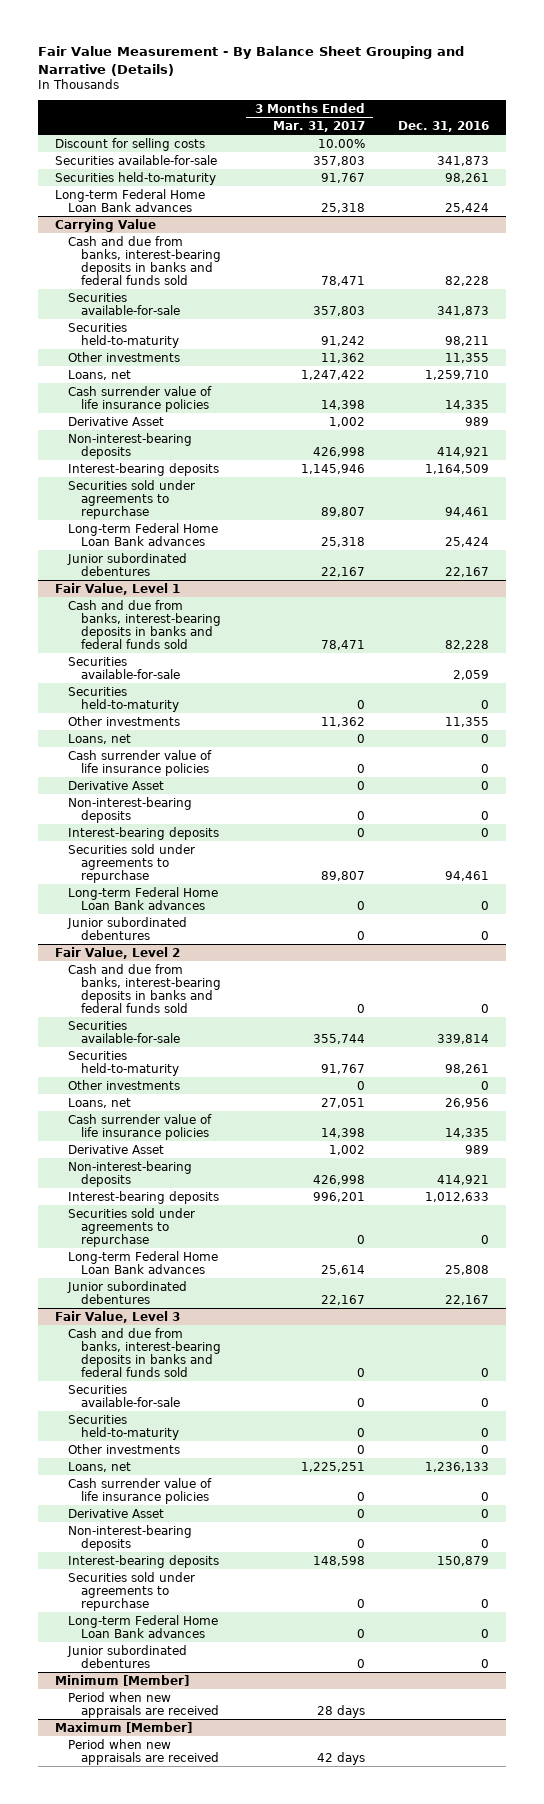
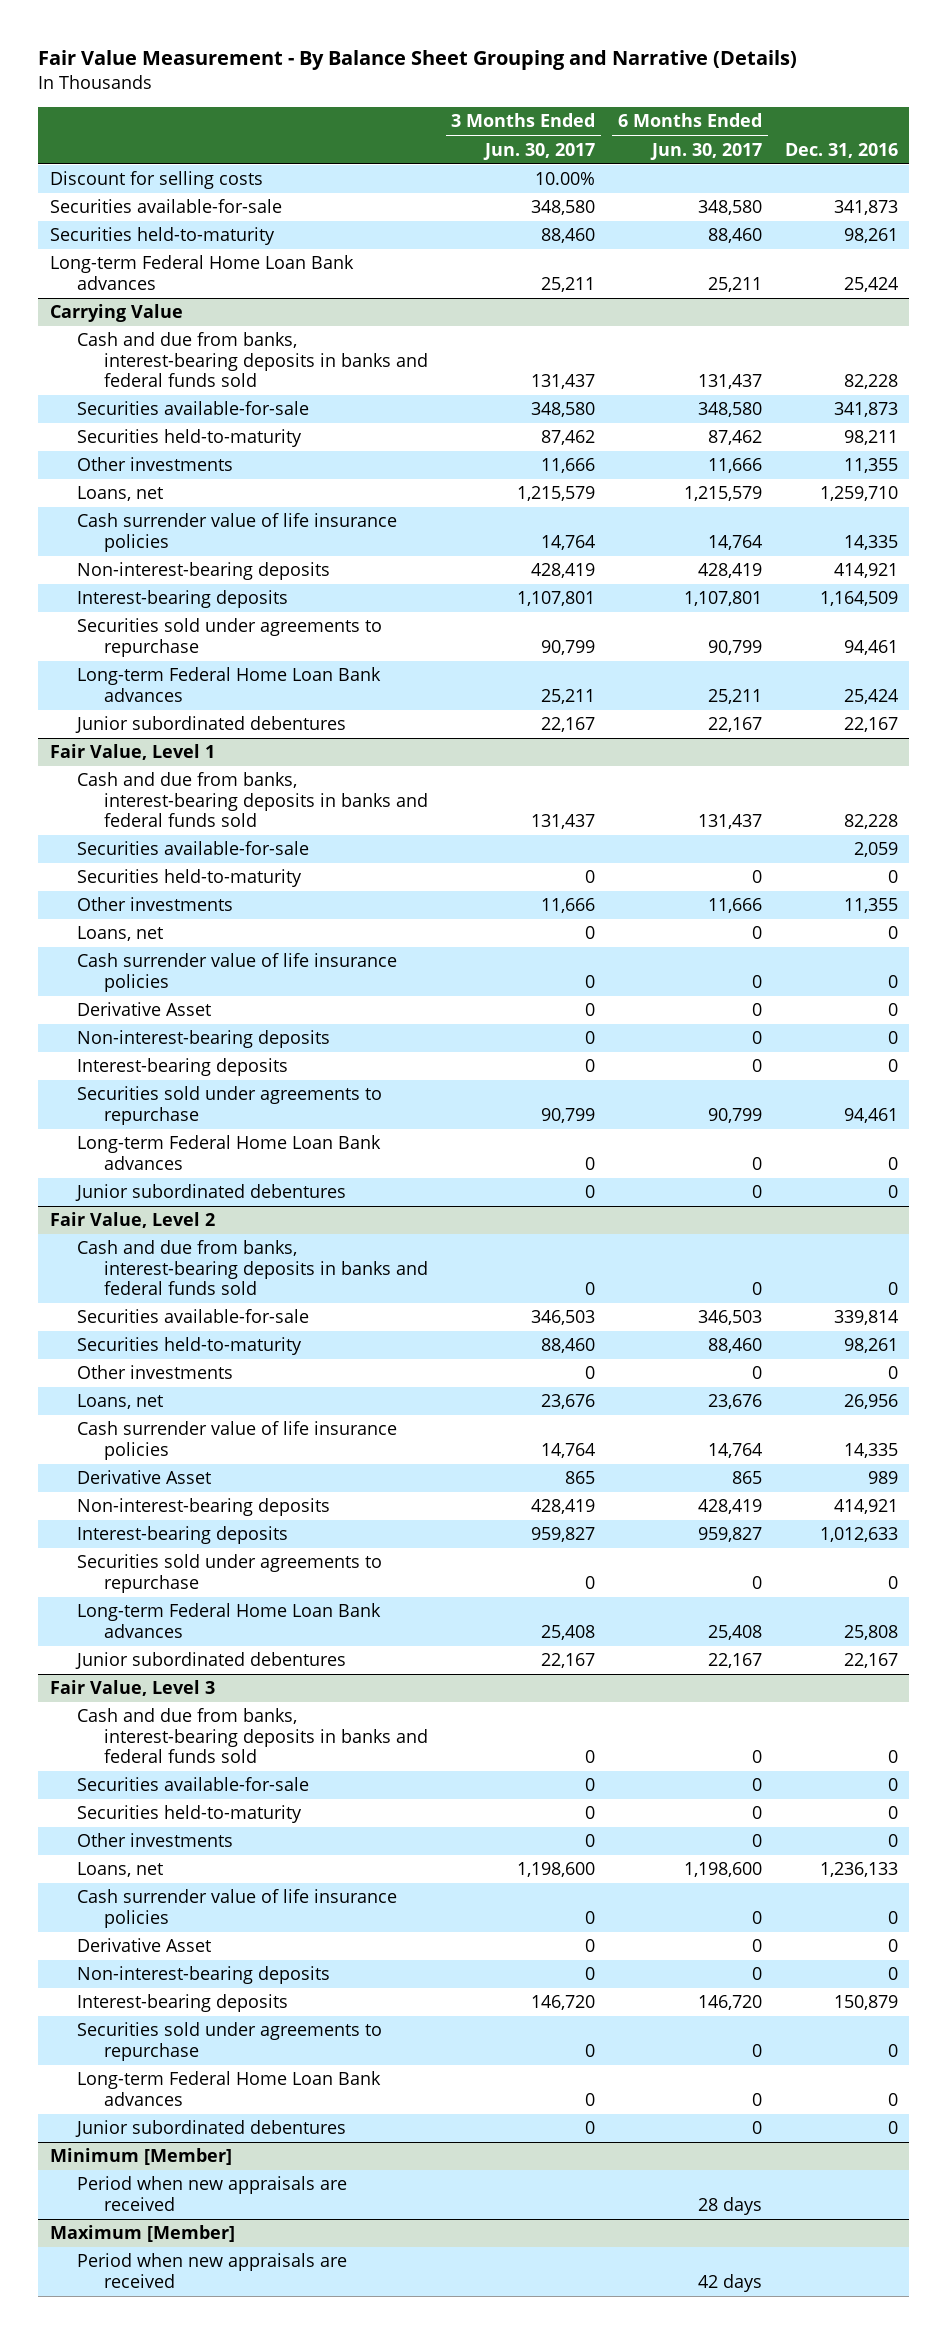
- | 3 Months Ended Mar. 31, 2017 | Dec. 31, 2016
+ | 3 Months Ended Jun. 30, 2017 | 6 Months Ended Jun. 30, 2017 | Dec. 31, 2016
@ Carrying Value
- Derivative Asset | 1,002 | 989

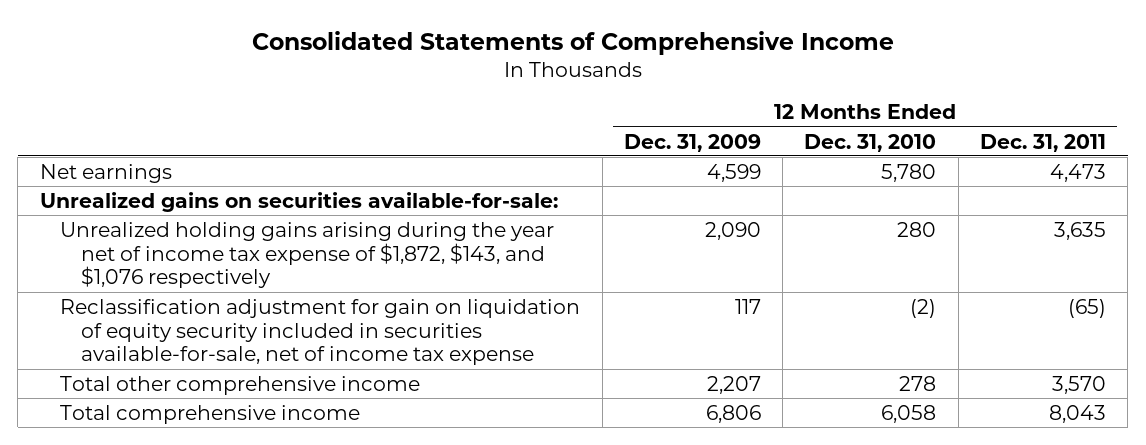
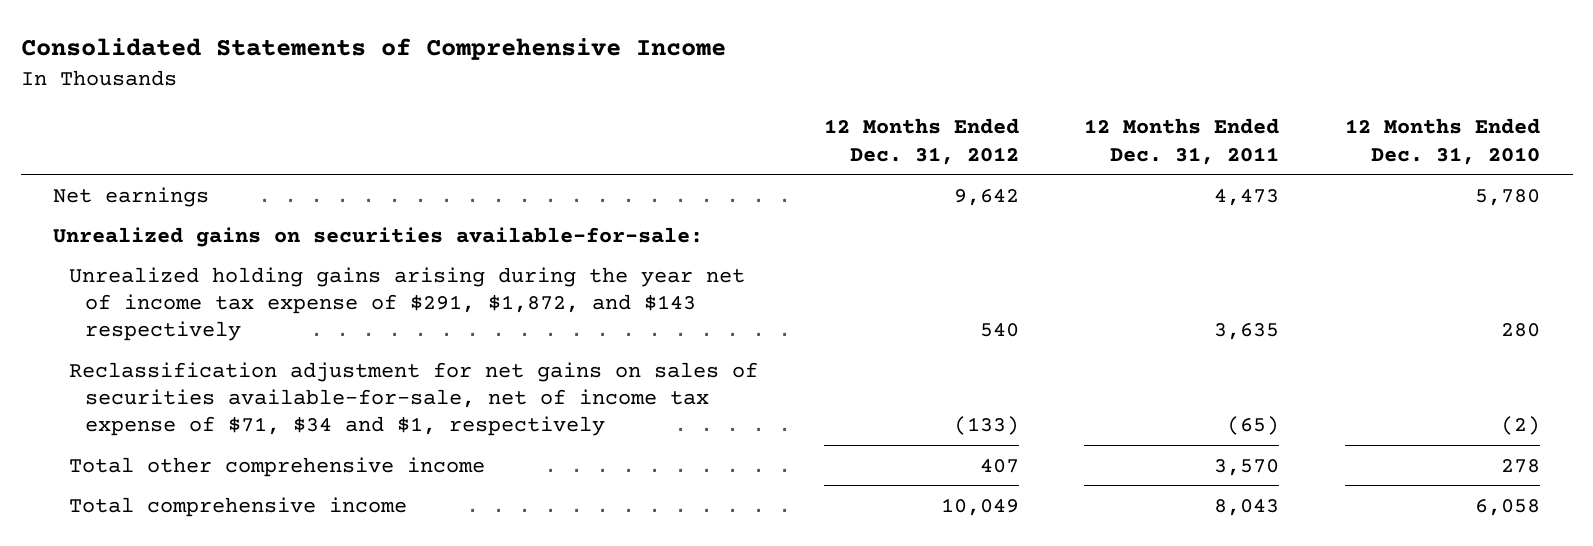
- | 12 Months Ended Dec. 31, 2009 | 12 Months Ended Dec. 31, 2010 | 12 Months Ended Dec. 31, 2011
+ | 12 Months Ended Dec. 31, 2012 | 12 Months Ended Dec. 31, 2011 | 12 Months Ended Dec. 31, 2010
- Unrealized holding gains arising during the year net of income tax expense of $1,872, $143, and $1,076 respectively | 2,090 | 280 | 3,635
- Reclassification adjustment for gain on liquidation of equity security included in securities available-for-sale, net of income tax expense | 117 | (2) | (65)
+ Unrealized holding gains arising during the year net of income tax expense of $291, $1,872, and $143 respectively | 540 | 3,635 | 280
+ Reclassification adjustment for net gains on sales of securities available-for-sale, net of income tax expense of $71, $34 and $1, respectively | (133) | (65) | (2)

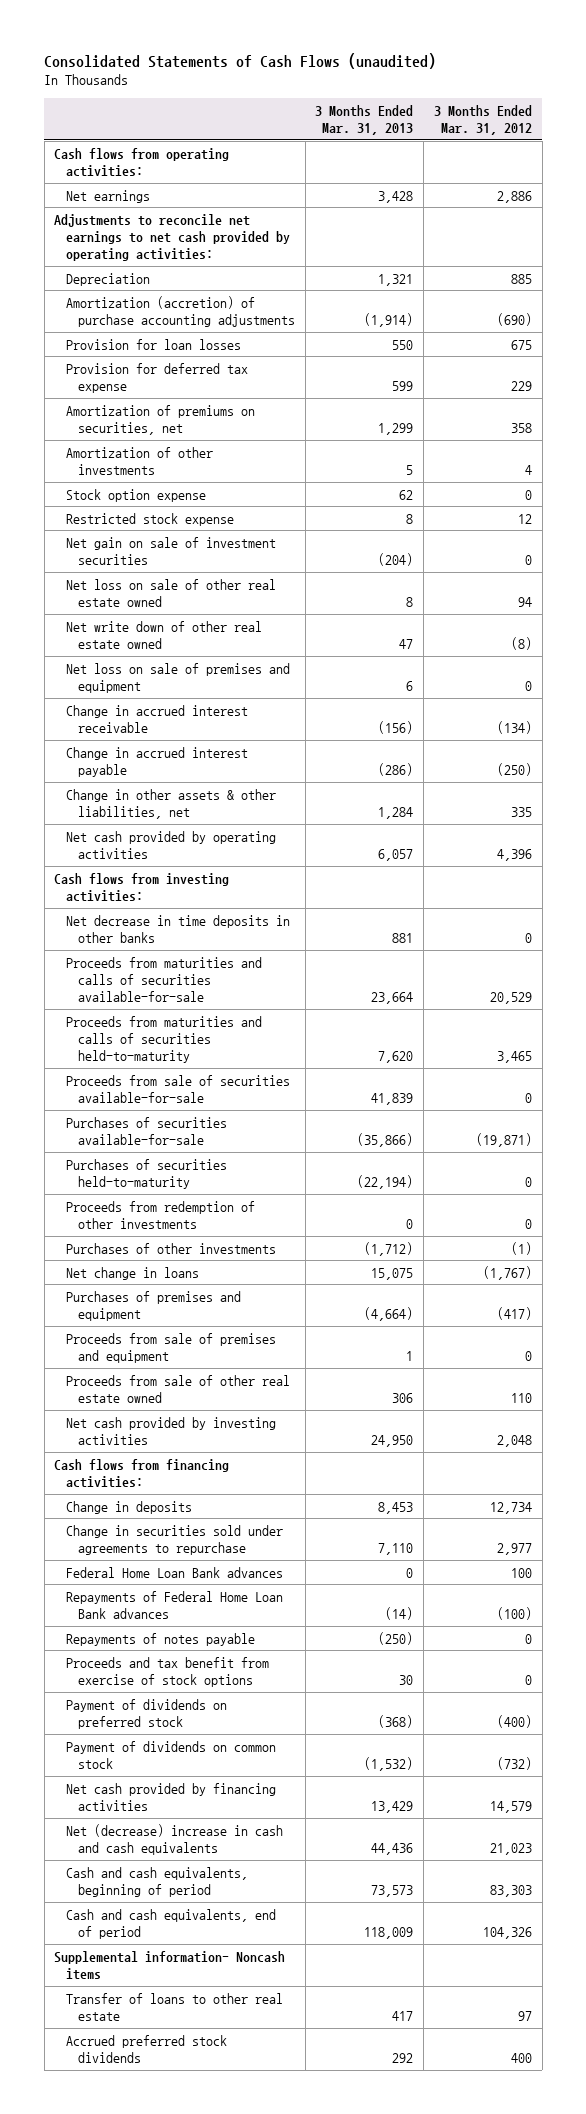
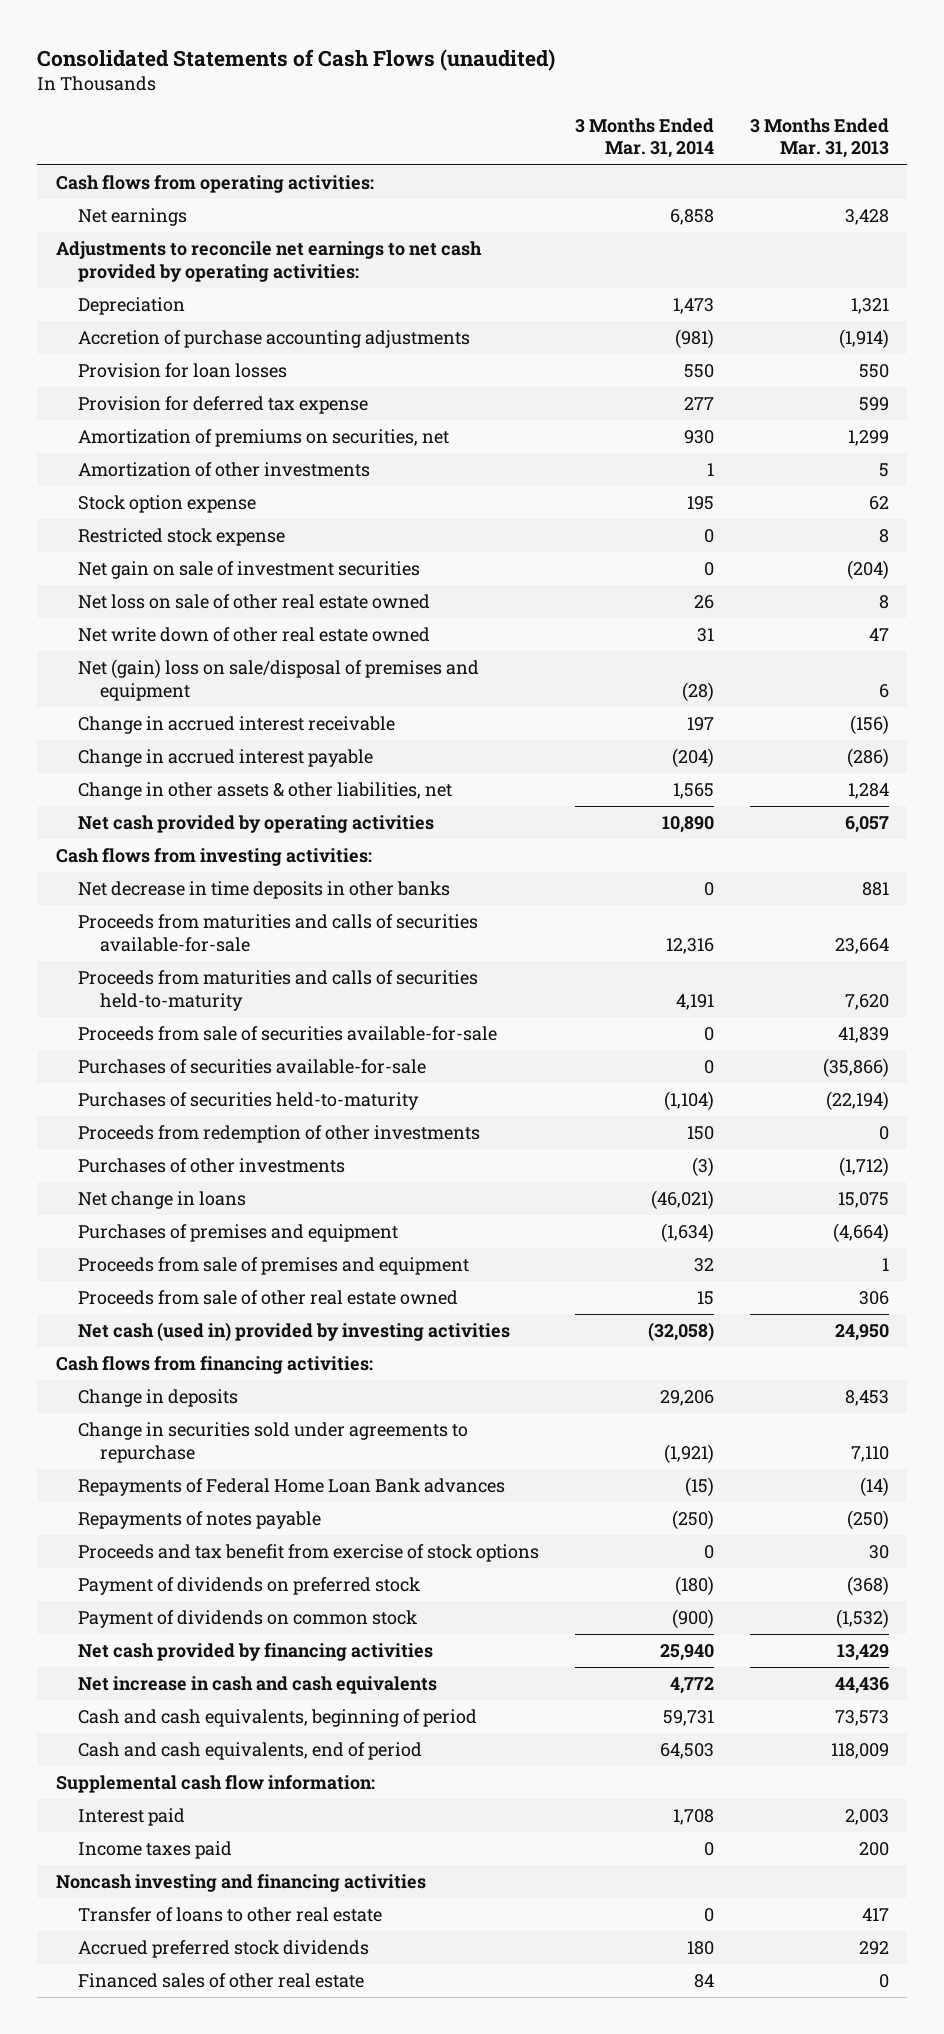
- | 3 Months Ended Mar. 31, 2013 | 3 Months Ended Mar. 31, 2012
+ | 3 Months Ended Mar. 31, 2014 | 3 Months Ended Mar. 31, 2013
- Amortization (accretion) of purchase accounting adjustments | (1,914) | (690)
+ Accretion of purchase accounting adjustments | (981) | (1,914)
- Net loss on sale of premises and equipment | 6 | 0
+ Net (gain) loss on sale/disposal of premises and equipment | (28) | 6
- Net cash provided by investing activities | 24,950 | 2,048
+ Net cash (used in) provided by investing activities | (32,058) | 24,950
- Federal Home Loan Bank advances | 0 | 100
- Net (decrease) increase in cash and cash equivalents | 44,436 | 21,023
+ Net increase in cash and cash equivalents | 4,772 | 44,436
- Supplemental information- Noncash items
+ Supplemental cash flow information:
+ Interest paid | 1,708 | 2,003
+ Income taxes paid | 0 | 200
+ Noncash investing and financing activities
+ Financed sales of other real estate | 84 | 0

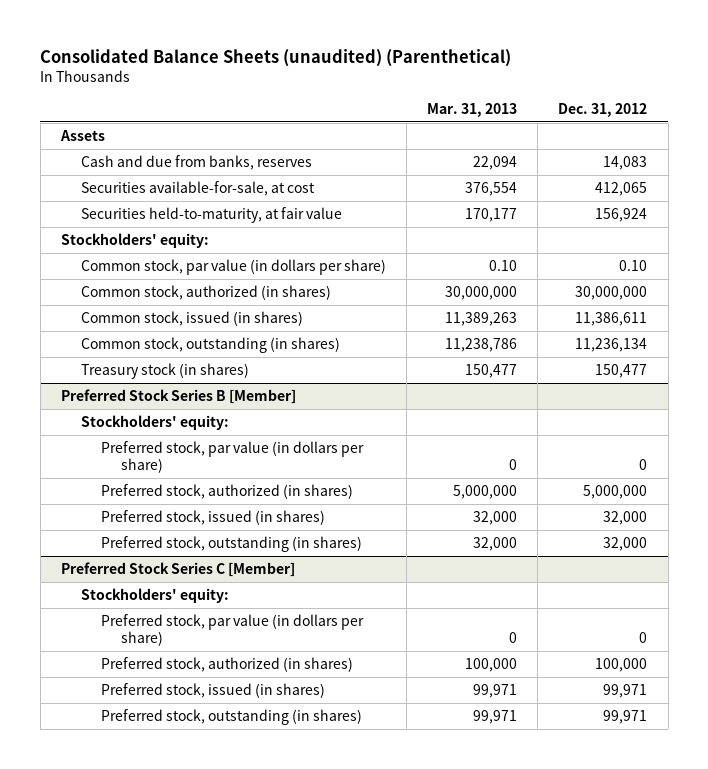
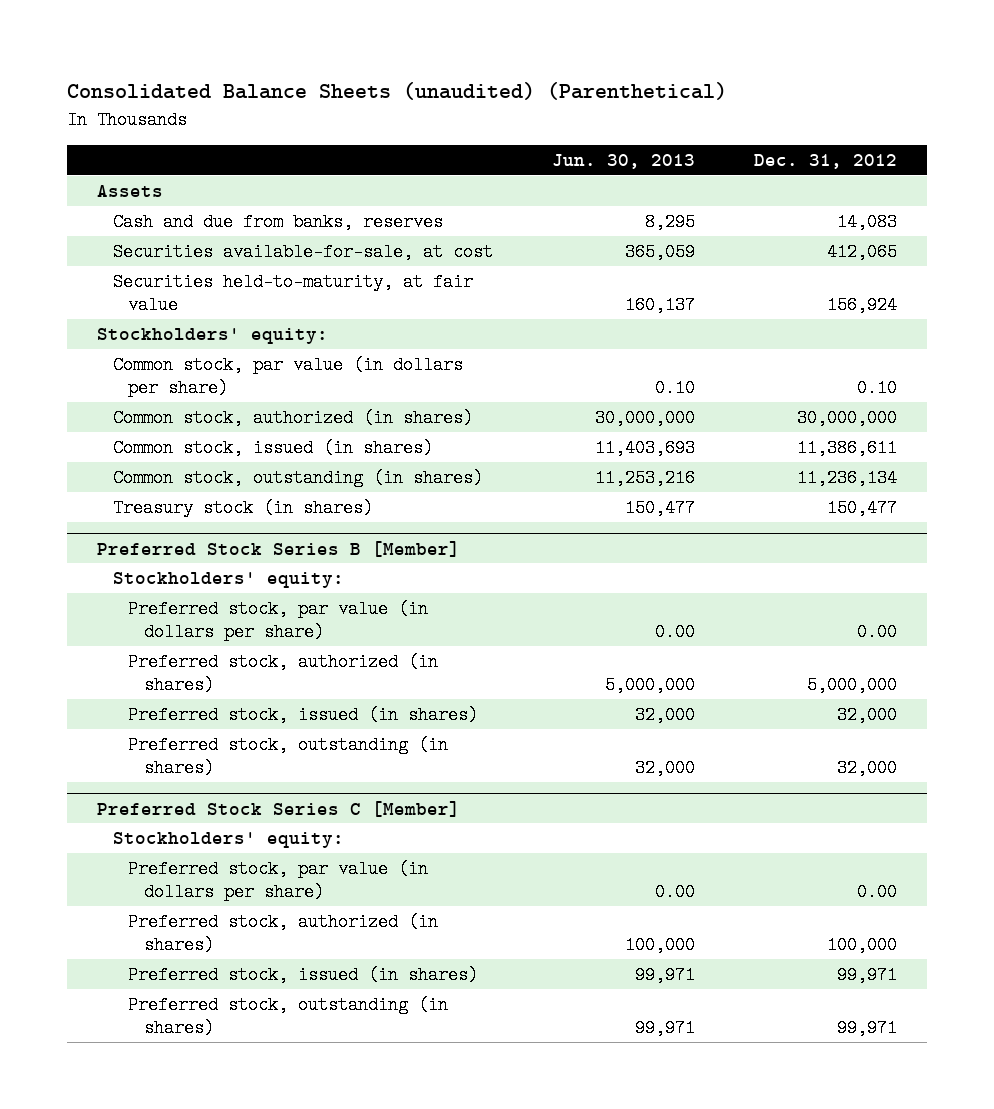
- | Mar. 31, 2013 | Dec. 31, 2012
+ | Jun. 30, 2013 | Dec. 31, 2012
@ Preferred Stock Series B [Member]
- Preferred stock, par value (in dollars per share) | 0 | 0
+ Preferred stock, par value (in dollars per share) | 0.00 | 0.00
@ Preferred Stock Series C [Member]
- Preferred stock, par value (in dollars per share) | 0 | 0
+ Preferred stock, par value (in dollars per share) | 0.00 | 0.00

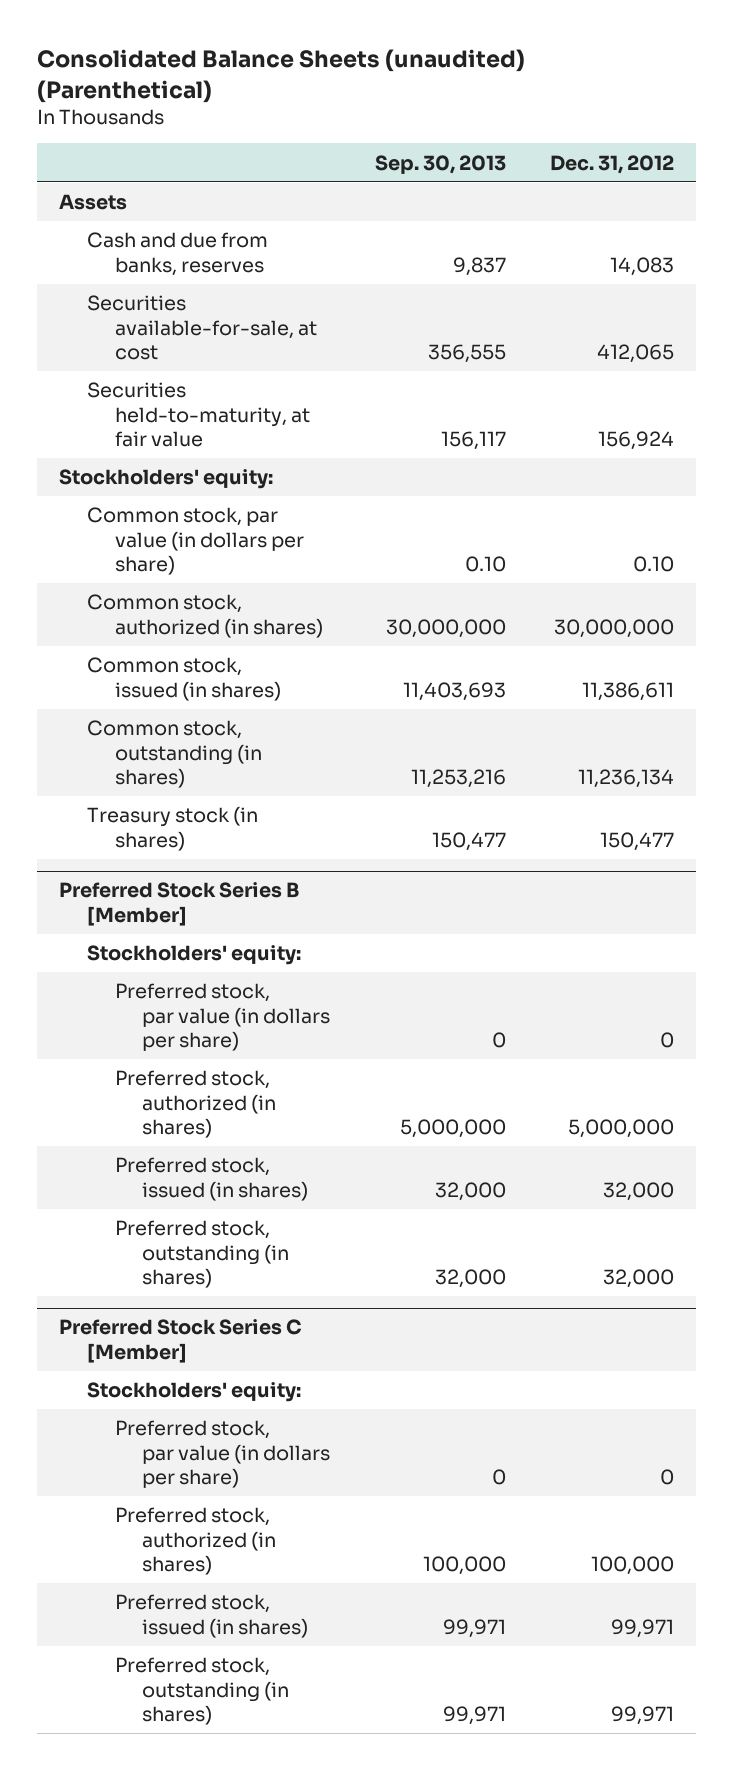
- | Jun. 30, 2013 | Dec. 31, 2012
+ | Sep. 30, 2013 | Dec. 31, 2012
@ Preferred Stock Series B [Member]
- Preferred stock, par value (in dollars per share) | 0.00 | 0.00
+ Preferred stock, par value (in dollars per share) | 0 | 0
@ Preferred Stock Series C [Member]
- Preferred stock, par value (in dollars per share) | 0.00 | 0.00
+ Preferred stock, par value (in dollars per share) | 0 | 0

